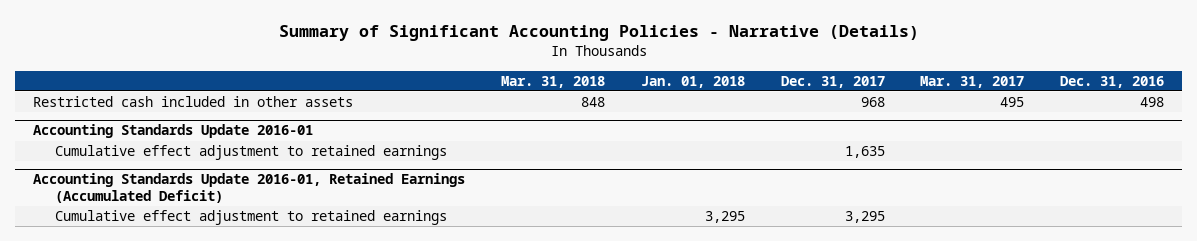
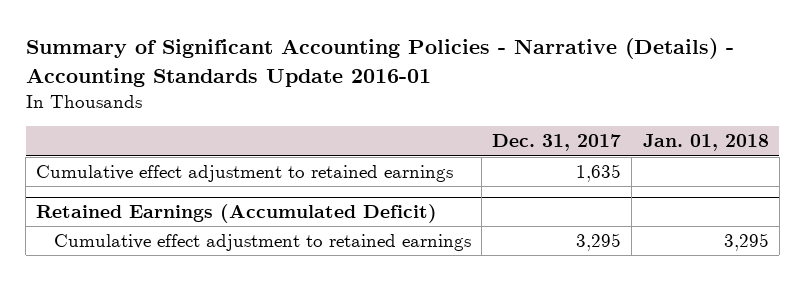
- Summary of Significant Accounting Policies - Narrative (Details)
+ Summary of Significant Accounting Policies - Narrative (Details) - Accounting Standards Update 2016-01
- | Mar. 31, 2018 | Jan. 01, 2018 | Dec. 31, 2017 | Mar. 31, 2017 | Dec. 31, 2016
+ | Dec. 31, 2017 | Jan. 01, 2018
- Restricted cash included in other assets | 848 | | 968 | 495 | 498
- Accounting Standards Update 2016-01
- Accounting Standards Update 2016-01, Retained Earnings (Accumulated Deficit)
+ Retained Earnings (Accumulated Deficit)

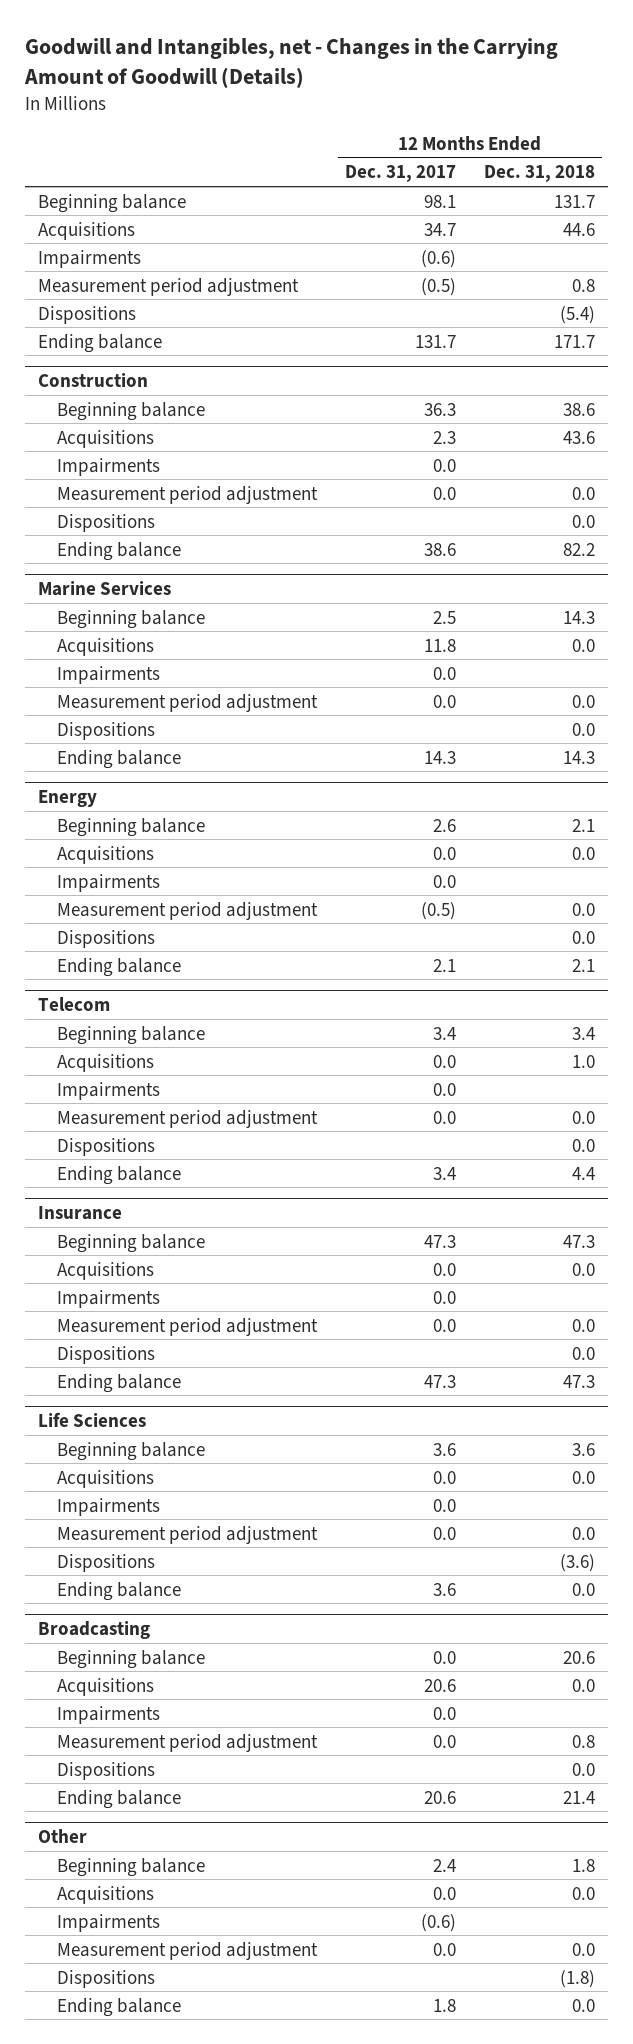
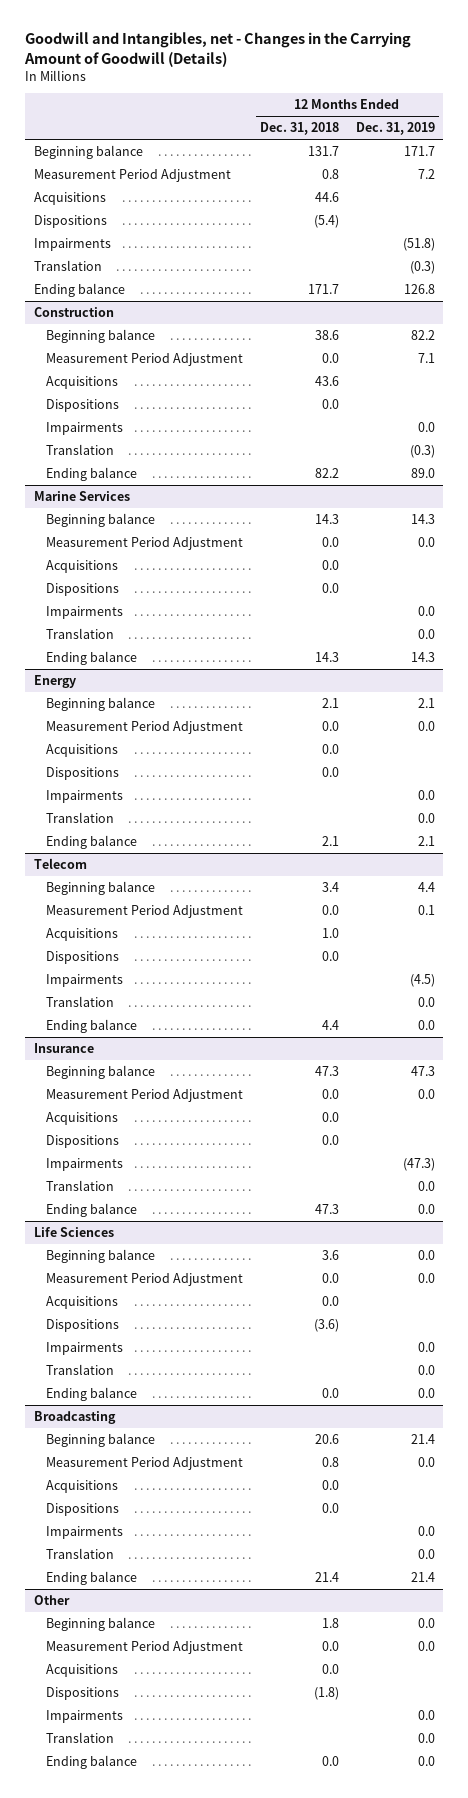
- | 12 Months Ended Dec. 31, 2017 | 12 Months Ended Dec. 31, 2018
+ | 12 Months Ended Dec. 31, 2018 | 12 Months Ended Dec. 31, 2019
+ Measurement Period Adjustment | 0.8 | 7.2
- Measurement period adjustment | (0.5) | 0.8
moved down: Impairments | | (51.8)
+ Translation | | (0.3)
@ Construction
+ Measurement Period Adjustment | 0.0 | 7.1
- Measurement period adjustment | 0.0 | 0.0
moved down: Impairments | | 0.0
+ Translation | | (0.3)
@ Marine Services
+ Measurement Period Adjustment | 0.0 | 0.0
- Measurement period adjustment | 0.0 | 0.0
moved down: Impairments | | 0.0
+ Translation | | 0.0
@ Energy
+ Measurement Period Adjustment | 0.0 | 0.0
- Measurement period adjustment | (0.5) | 0.0
moved down: Impairments | | 0.0
+ Translation | | 0.0
@ Telecom
+ Measurement Period Adjustment | 0.0 | 0.1
- Measurement period adjustment | 0.0 | 0.0
moved down: Impairments | | (4.5)
+ Translation | | 0.0
@ Insurance
+ Measurement Period Adjustment | 0.0 | 0.0
- Measurement period adjustment | 0.0 | 0.0
moved down: Impairments | | (47.3)
+ Translation | | 0.0
@ Life Sciences
+ Measurement Period Adjustment | 0.0 | 0.0
- Measurement period adjustment | 0.0 | 0.0
moved down: Impairments | | 0.0
+ Translation | | 0.0
@ Broadcasting
+ Measurement Period Adjustment | 0.8 | 0.0
- Measurement period adjustment | 0.0 | 0.8
moved down: Impairments | | 0.0
+ Translation | | 0.0
@ Other
+ Measurement Period Adjustment | 0.0 | 0.0
- Measurement period adjustment | 0.0 | 0.0
moved down: Impairments | | 0.0
+ Translation | | 0.0

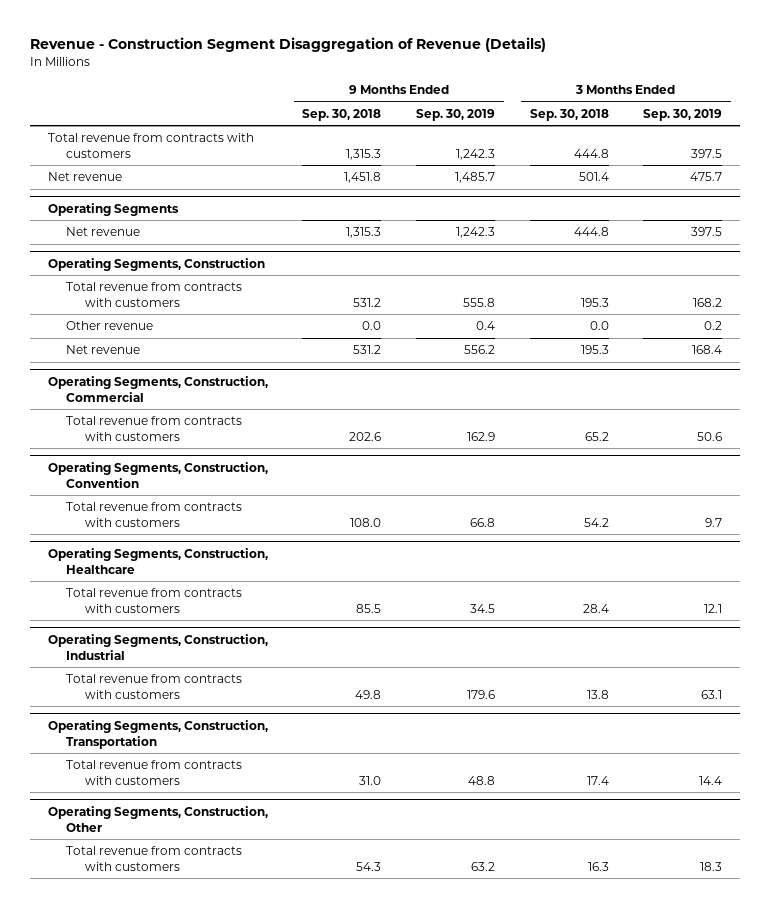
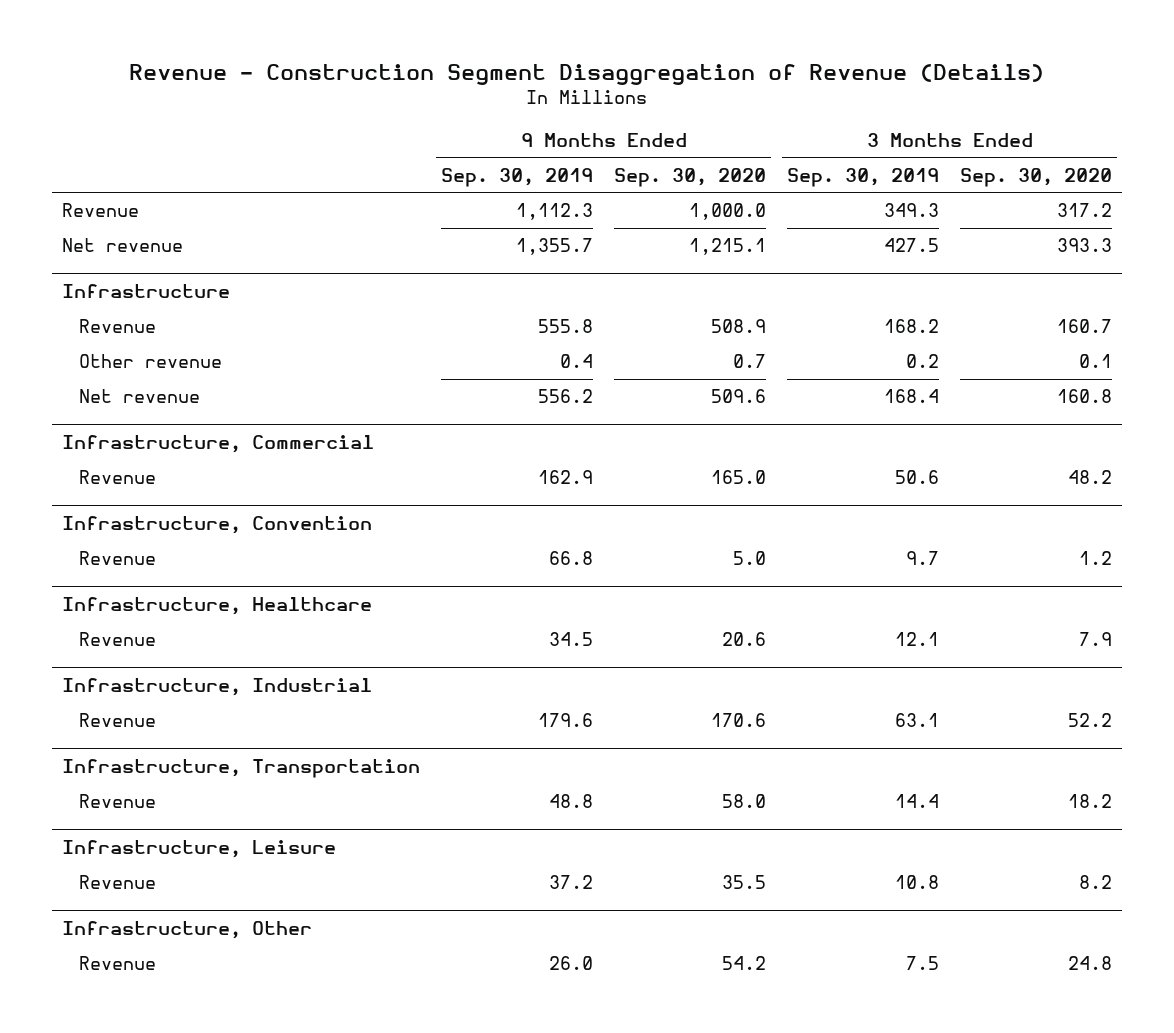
- | 9 Months Ended Sep. 30, 2018 | 9 Months Ended Sep. 30, 2019 | 3 Months Ended Sep. 30, 2018 | 3 Months Ended Sep. 30, 2019
+ | 9 Months Ended Sep. 30, 2019 | 9 Months Ended Sep. 30, 2020 | 3 Months Ended Sep. 30, 2019 | 3 Months Ended Sep. 30, 2020
- Total revenue from contracts with customers | 1,315.3 | 1,242.3 | 444.8 | 397.5
- Net revenue | 1,451.8 | 1,485.7 | 501.4 | 475.7
- Operating Segments
- Net revenue | 1,315.3 | 1,242.3 | 444.8 | 397.5
- Operating Segments, Construction
- Total revenue from contracts with customers | 531.2 | 555.8 | 195.3 | 168.2
+ Revenue | 1,112.3 | 1,000.0 | 349.3 | 317.2
+ Net revenue | 1,355.7 | 1,215.1 | 427.5 | 393.3
+ Infrastructure
+ Revenue | 555.8 | 508.9 | 168.2 | 160.7
- Operating Segments, Construction, Commercial
- Total revenue from contracts with customers | 202.6 | 162.9 | 65.2 | 50.6
- Operating Segments, Construction, Convention
- Total revenue from contracts with customers | 108.0 | 66.8 | 54.2 | 9.7
- Operating Segments, Construction, Healthcare
- Total revenue from contracts with customers | 85.5 | 34.5 | 28.4 | 12.1
- Operating Segments, Construction, Industrial
- Total revenue from contracts with customers | 49.8 | 179.6 | 13.8 | 63.1
- Operating Segments, Construction, Transportation
- Total revenue from contracts with customers | 31.0 | 48.8 | 17.4 | 14.4
- Operating Segments, Construction, Other
- Total revenue from contracts with customers | 54.3 | 63.2 | 16.3 | 18.3
+ Infrastructure, Commercial
+ Revenue | 162.9 | 165.0 | 50.6 | 48.2
+ Infrastructure, Convention
+ Revenue | 66.8 | 5.0 | 9.7 | 1.2
+ Infrastructure, Healthcare
+ Revenue | 34.5 | 20.6 | 12.1 | 7.9
+ Infrastructure, Industrial
+ Revenue | 179.6 | 170.6 | 63.1 | 52.2
+ Infrastructure, Transportation
+ Revenue | 48.8 | 58.0 | 14.4 | 18.2
+ Infrastructure, Leisure
+ Revenue | 37.2 | 35.5 | 10.8 | 8.2
+ Infrastructure, Other
+ Revenue | 26.0 | 54.2 | 7.5 | 24.8

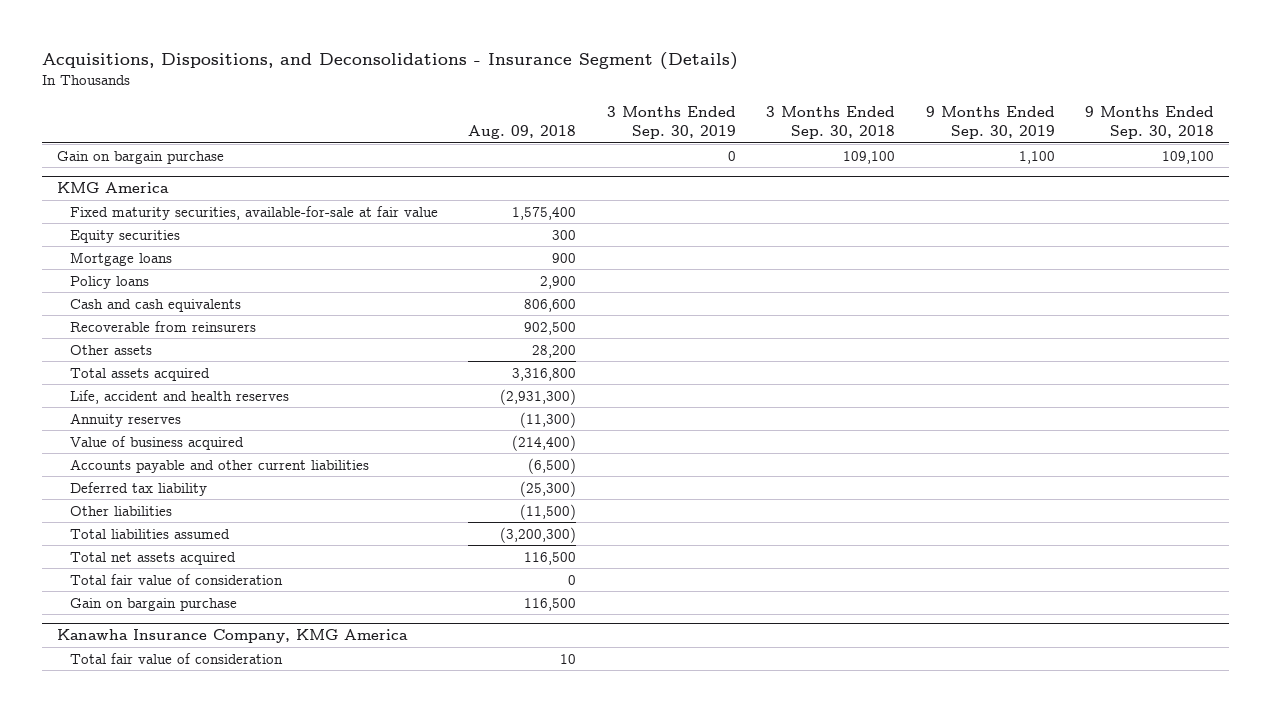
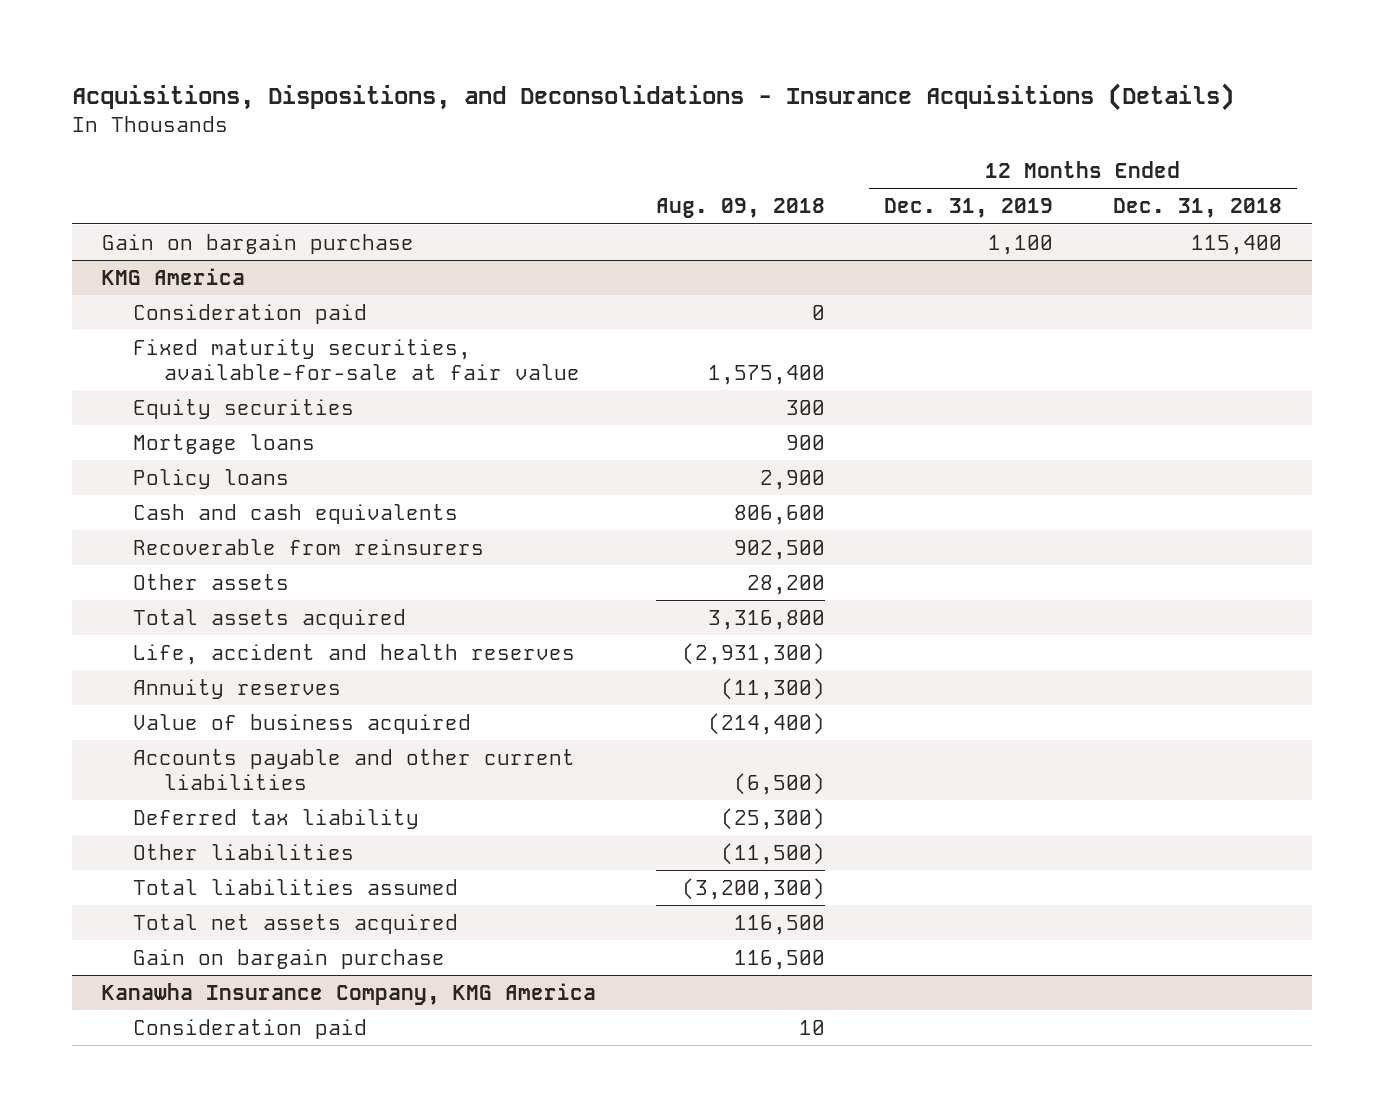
- Acquisitions, Dispositions, and Deconsolidations - Insurance Segment (Details)
+ Acquisitions, Dispositions, and Deconsolidations - Insurance Acquisitions (Details)
- | Aug. 09, 2018 | 3 Months Ended Sep. 30, 2019 | 3 Months Ended Sep. 30, 2018 | 9 Months Ended Sep. 30, 2019 | 9 Months Ended Sep. 30, 2018
+ | Aug. 09, 2018 | 12 Months Ended Dec. 31, 2019 | 12 Months Ended Dec. 31, 2018
@ KMG America
+ Consideration paid | 0 | |
- Total fair value of consideration | 0 | | | |
@ Kanawha Insurance Company, KMG America
- Total fair value of consideration | 10 | | | |
+ Consideration paid | 10 | |

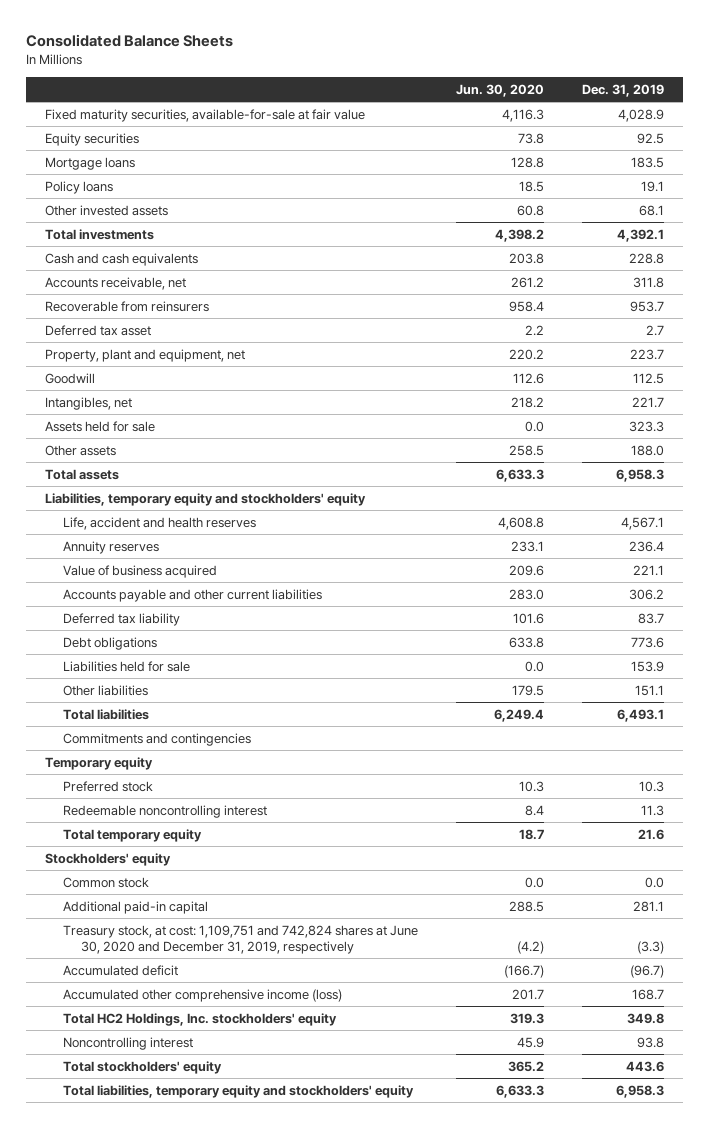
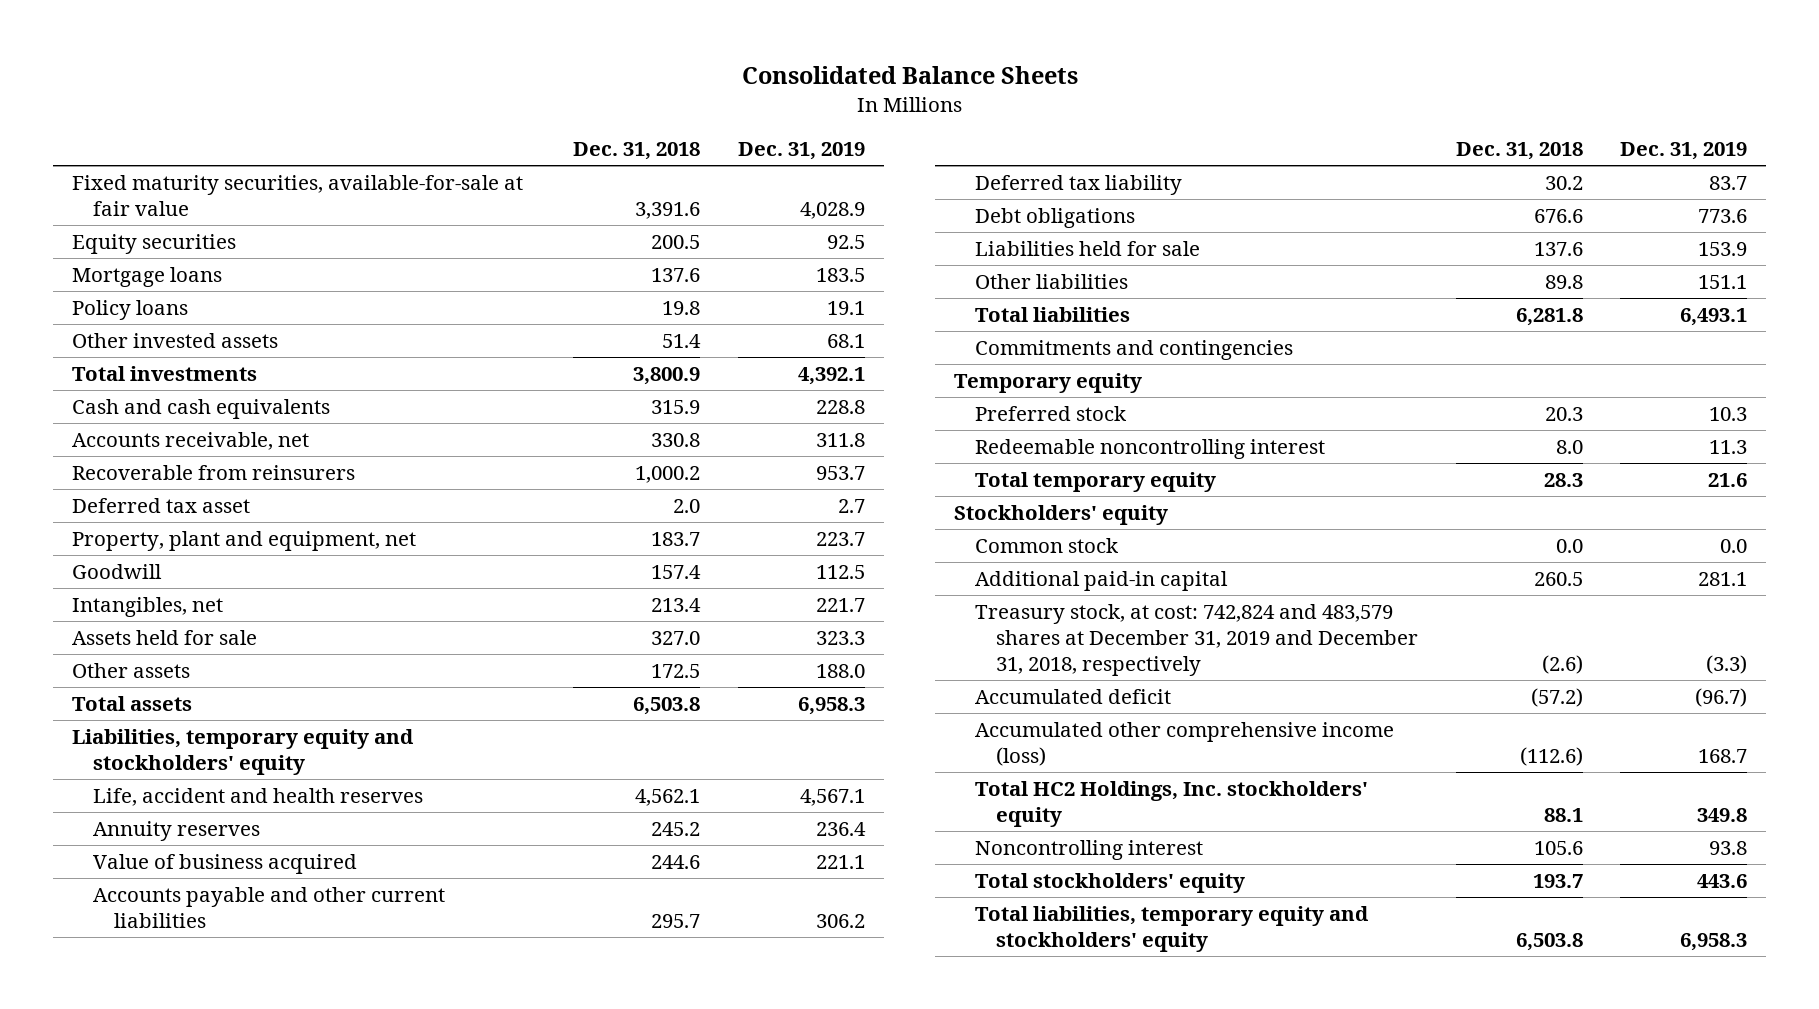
- | Jun. 30, 2020 | Dec. 31, 2019
+ | Dec. 31, 2018 | Dec. 31, 2019
- Treasury stock, at cost: 1,109,751 and 742,824 shares at June 30, 2020 and December 31, 2019, respectively | (4.2) | (3.3)
+ Treasury stock, at cost: 742,824 and 483,579 shares at December 31, 2019 and December 31, 2018, respectively | (2.6) | (3.3)

